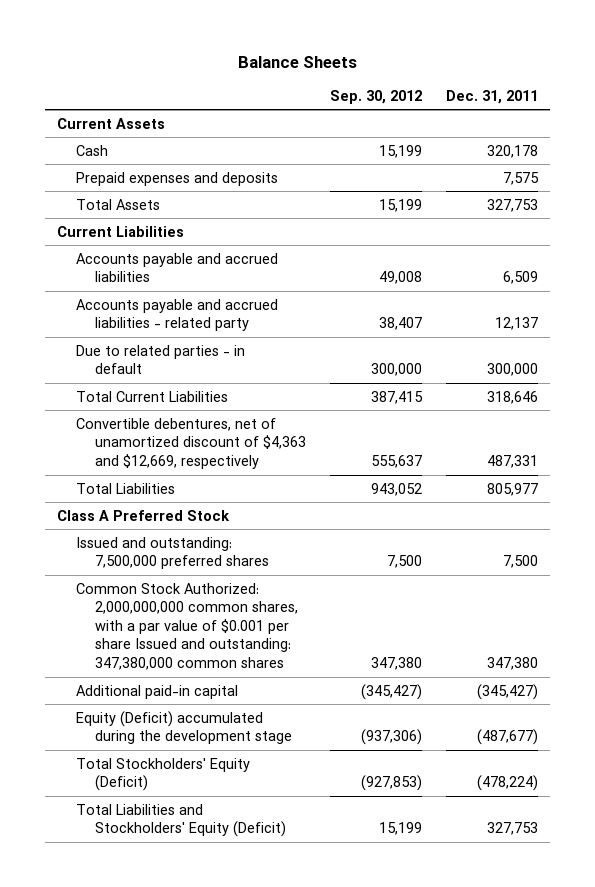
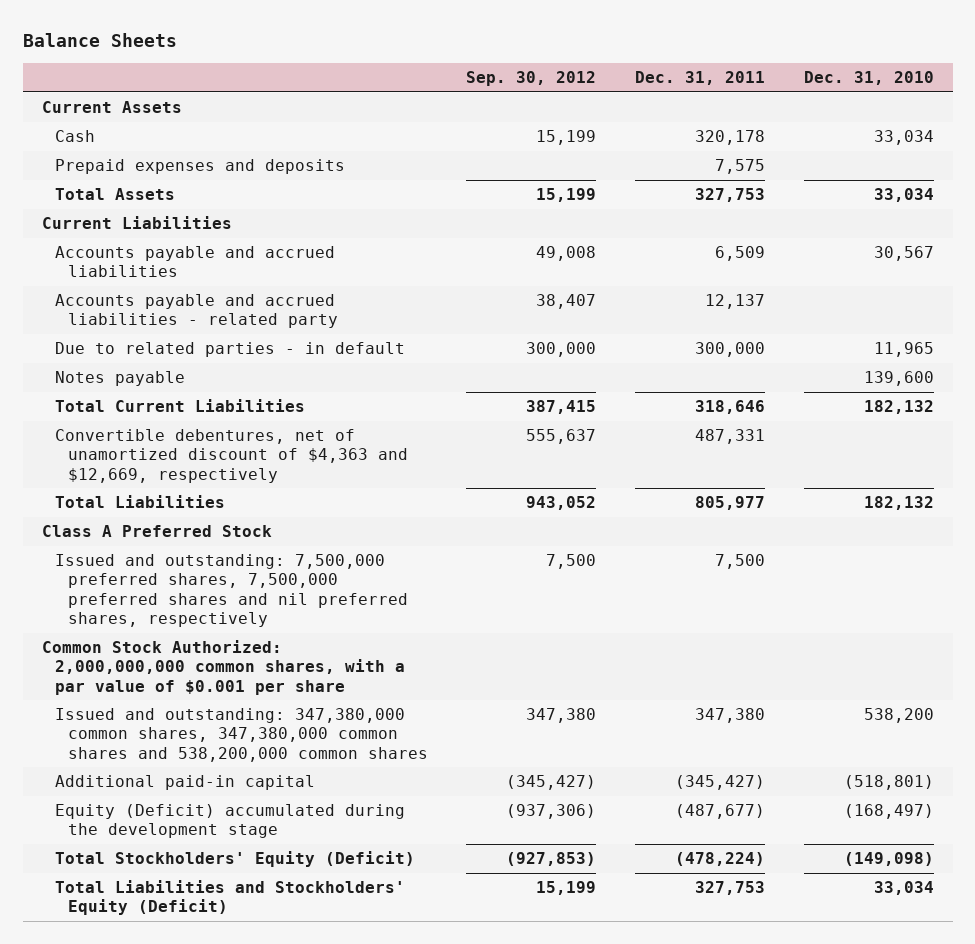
- | Sep. 30, 2012 | Dec. 31, 2011
+ | Sep. 30, 2012 | Dec. 31, 2011 | Dec. 31, 2010
+ Notes payable | | | 139,600
- Issued and outstanding: 7,500,000 preferred shares | 7,500 | 7,500
- Common Stock Authorized: 2,000,000,000 common shares, with a par value of $0.001 per share Issued and outstanding: 347,380,000 common shares | 347,380 | 347,380
+ Issued and outstanding: 7,500,000 preferred shares, 7,500,000 preferred shares and nil preferred shares, respectively | 7,500 | 7,500 |
+ Common Stock Authorized: 2,000,000,000 common shares, with a par value of $0.001 per share
+ Issued and outstanding: 347,380,000 common shares, 347,380,000 common shares and 538,200,000 common shares | 347,380 | 347,380 | 538,200

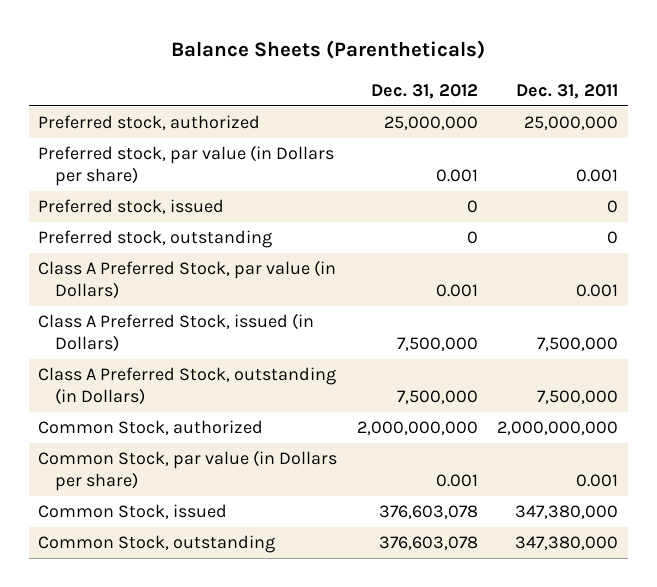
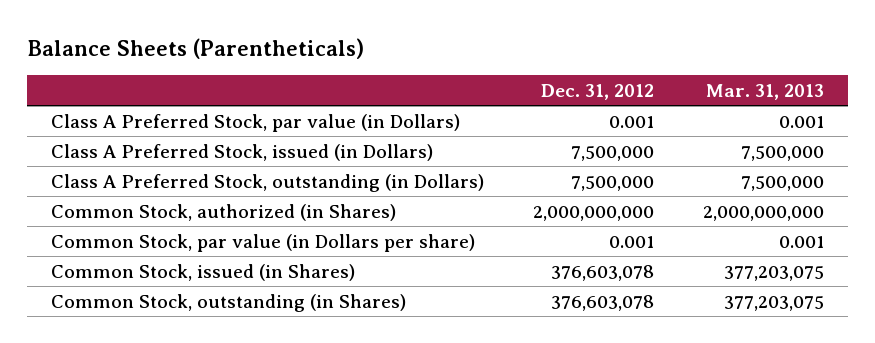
- | Dec. 31, 2012 | Dec. 31, 2011
+ | Dec. 31, 2012 | Mar. 31, 2013
- Preferred stock, authorized | 25,000,000 | 25,000,000
- Preferred stock, par value (in Dollars per share) | 0.001 | 0.001
- Preferred stock, issued | 0 | 0
- Preferred stock, outstanding | 0 | 0
- Common Stock, authorized | 2,000,000,000 | 2,000,000,000
+ Common Stock, authorized (in Shares) | 2,000,000,000 | 2,000,000,000
- Common Stock, issued | 376,603,078 | 347,380,000
- Common Stock, outstanding | 376,603,078 | 347,380,000
+ Common Stock, issued (in Shares) | 376,603,078 | 377,203,075
+ Common Stock, outstanding (in Shares) | 376,603,078 | 377,203,075

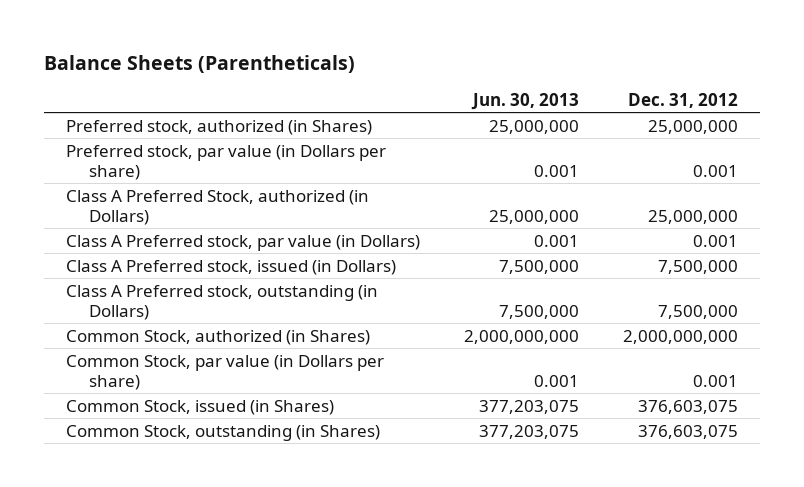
- | Dec. 31, 2012 | Mar. 31, 2013
+ | Jun. 30, 2013 | Dec. 31, 2012
- Class A Preferred Stock, par value (in Dollars) | 0.001 | 0.001
- Class A Preferred Stock, issued (in Dollars) | 7,500,000 | 7,500,000
- Class A Preferred Stock, outstanding (in Dollars) | 7,500,000 | 7,500,000
+ Preferred stock, authorized (in Shares) | 25,000,000 | 25,000,000
+ Preferred stock, par value (in Dollars per share) | 0.001 | 0.001
+ Class A Preferred Stock, authorized (in Dollars) | 25,000,000 | 25,000,000
+ Class A Preferred stock, par value (in Dollars) | 0.001 | 0.001
+ Class A Preferred stock, issued (in Dollars) | 7,500,000 | 7,500,000
+ Class A Preferred stock, outstanding (in Dollars) | 7,500,000 | 7,500,000
- Common Stock, issued (in Shares) | 376,603,078 | 377,203,075
- Common Stock, outstanding (in Shares) | 376,603,078 | 377,203,075
+ Common Stock, issued (in Shares) | 377,203,075 | 376,603,075
+ Common Stock, outstanding (in Shares) | 377,203,075 | 376,603,075

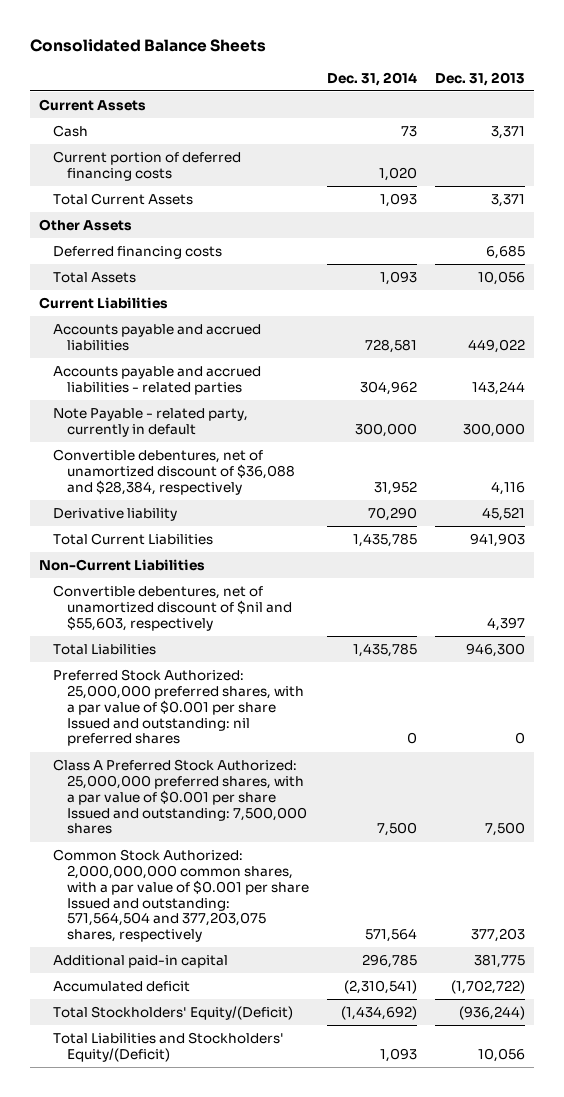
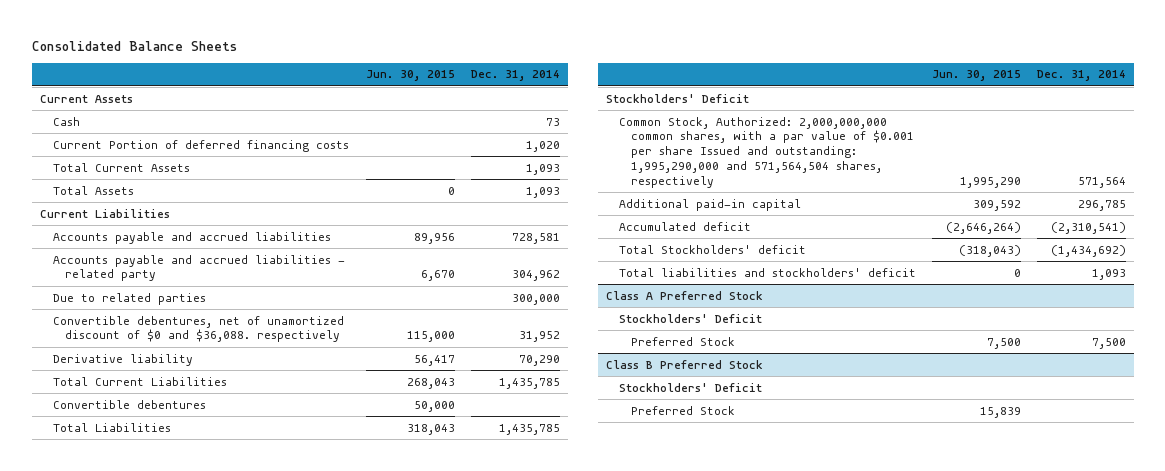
- | Dec. 31, 2014 | Dec. 31, 2013
+ | Jun. 30, 2015 | Dec. 31, 2014
- Current portion of deferred financing costs | 1,020 |
+ Current Portion of deferred financing costs | | 1,020
- Other Assets
- Deferred financing costs | | 6,685
- Accounts payable and accrued liabilities - related parties | 304,962 | 143,244
- Note Payable - related party, currently in default | 300,000 | 300,000
- Convertible debentures, net of unamortized discount of $36,088 and $28,384, respectively | 31,952 | 4,116
+ Accounts payable and accrued liabilities - related party | 6,670 | 304,962
+ Due to related parties | | 300,000
+ Convertible debentures, net of unamortized discount of $0 and $36,088. respectively | 115,000 | 31,952
- Non-Current Liabilities
- Convertible debentures, net of unamortized discount of $nil and $55,603, respectively | | 4,397
+ Convertible debentures | 50,000 |
- Preferred Stock Authorized: 25,000,000 preferred shares, with a par value of $0.001 per share Issued and outstanding: nil preferred shares | 0 | 0
- Class A Preferred Stock Authorized: 25,000,000 preferred shares, with a par value of $0.001 per share Issued and outstanding: 7,500,000 shares | 7,500 | 7,500
- Common Stock Authorized: 2,000,000,000 common shares, with a par value of $0.001 per share Issued and outstanding: 571,564,504 and 377,203,075 shares, respectively | 571,564 | 377,203
+ Stockholders' Deficit
+ Common Stock, Authorized: 2,000,000,000 common shares, with a par value of $0.001 per share Issued and outstanding: 1,995,290,000 and 571,564,504 shares, respectively | 1,995,290 | 571,564
- Total Stockholders' Equity/(Deficit) | (1,434,692) | (936,244)
- Total Liabilities and Stockholders' Equity/(Deficit) | 1,093 | 10,056
+ Total Stockholders' deficit | (318,043) | (1,434,692)
+ Total liabilities and stockholders' deficit | 0 | 1,093
+ Class A Preferred Stock
+ Stockholders' Deficit
+ Preferred Stock | 7,500 | 7,500
+ Class B Preferred Stock
+ Stockholders' Deficit
+ Preferred Stock | 15,839 |

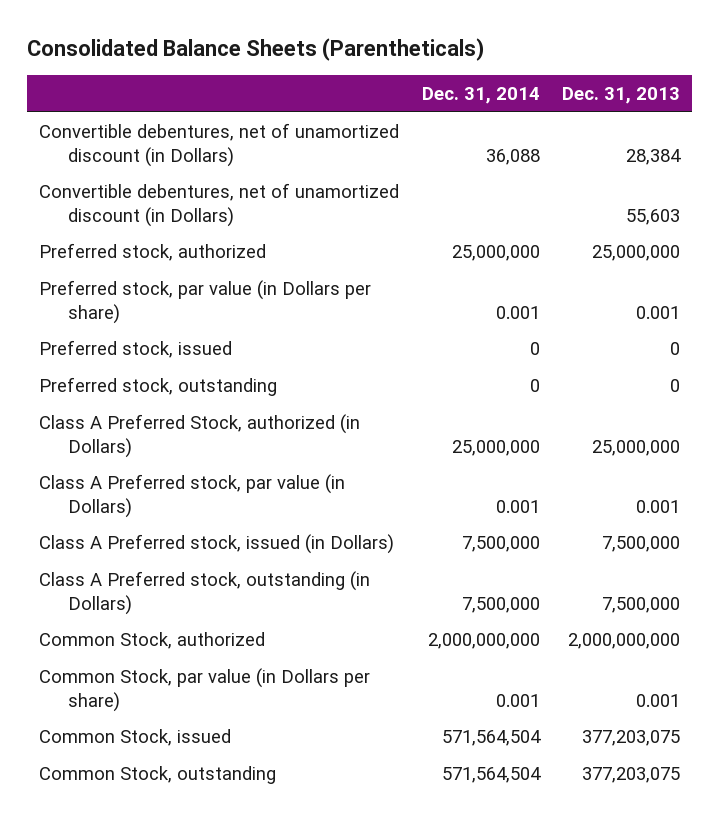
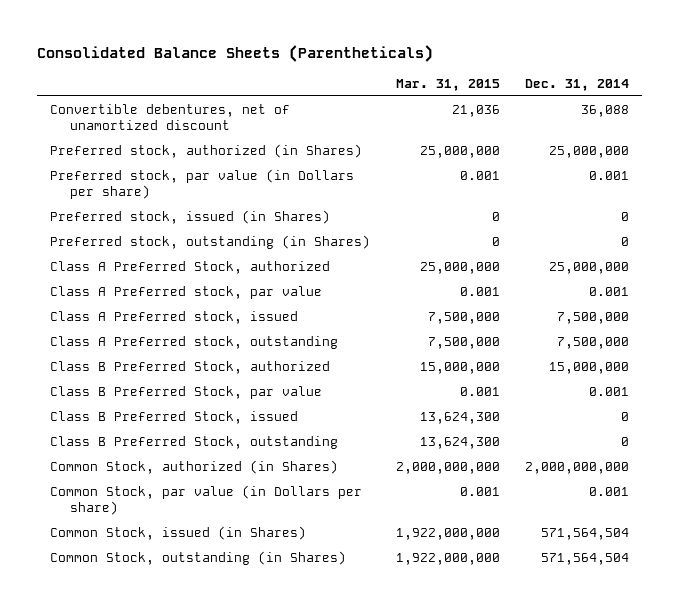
- | Dec. 31, 2014 | Dec. 31, 2013
+ | Mar. 31, 2015 | Dec. 31, 2014
- Convertible debentures, net of unamortized discount (in Dollars) | 36,088 | 28,384
- Convertible debentures, net of unamortized discount (in Dollars) | | 55,603
- Preferred stock, authorized | 25,000,000 | 25,000,000
+ Convertible debentures, net of unamortized discount | 21,036 | 36,088
+ Preferred stock, authorized (in Shares) | 25,000,000 | 25,000,000
- Preferred stock, issued | 0 | 0
- Preferred stock, outstanding | 0 | 0
- Class A Preferred Stock, authorized (in Dollars) | 25,000,000 | 25,000,000
- Class A Preferred stock, par value (in Dollars) | 0.001 | 0.001
- Class A Preferred stock, issued (in Dollars) | 7,500,000 | 7,500,000
- Class A Preferred stock, outstanding (in Dollars) | 7,500,000 | 7,500,000
- Common Stock, authorized | 2,000,000,000 | 2,000,000,000
+ Preferred stock, issued (in Shares) | 0 | 0
+ Preferred stock, outstanding (in Shares) | 0 | 0
+ Class A Preferred Stock, authorized | 25,000,000 | 25,000,000
+ Class A Preferred stock, par value | 0.001 | 0.001
+ Class A Preferred stock, issued | 7,500,000 | 7,500,000
+ Class A Preferred stock, outstanding | 7,500,000 | 7,500,000
+ Class B Preferred Stock, authorized | 15,000,000 | 15,000,000
+ Class B Preferred Stock, par value | 0.001 | 0.001
+ Class B Preferred Stock, issued | 13,624,300 | 0
+ Class B Preferred Stock, outstanding | 13,624,300 | 0
+ Common Stock, authorized (in Shares) | 2,000,000,000 | 2,000,000,000
- Common Stock, issued | 571,564,504 | 377,203,075
- Common Stock, outstanding | 571,564,504 | 377,203,075
+ Common Stock, issued (in Shares) | 1,922,000,000 | 571,564,504
+ Common Stock, outstanding (in Shares) | 1,922,000,000 | 571,564,504

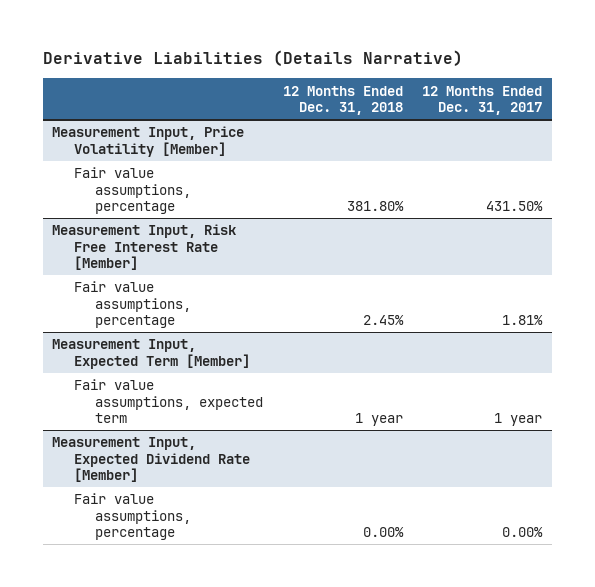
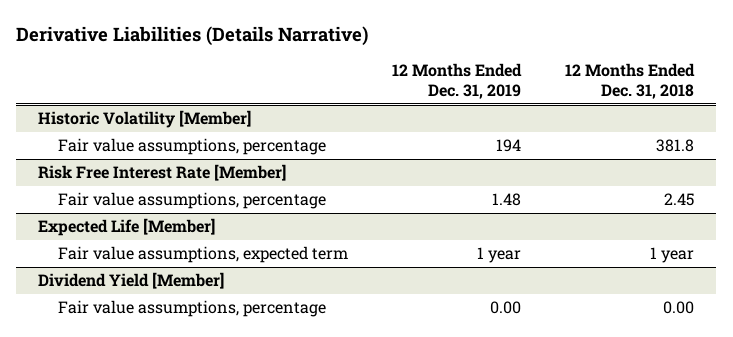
- | 12 Months Ended Dec. 31, 2018 | 12 Months Ended Dec. 31, 2017
+ | 12 Months Ended Dec. 31, 2019 | 12 Months Ended Dec. 31, 2018
- Measurement Input, Price Volatility [Member]
- Fair value assumptions, percentage | 381.80% | 431.50%
- Measurement Input, Risk Free Interest Rate [Member]
- Fair value assumptions, percentage | 2.45% | 1.81%
- Measurement Input, Expected Term [Member]
+ Historic Volatility [Member]
+ Fair value assumptions, percentage | 194 | 381.8
+ Risk Free Interest Rate [Member]
+ Fair value assumptions, percentage | 1.48 | 2.45
+ Expected Life [Member]
- Measurement Input, Expected Dividend Rate [Member]
- Fair value assumptions, percentage | 0.00% | 0.00%
+ Dividend Yield [Member]
+ Fair value assumptions, percentage | 0.00 | 0.00

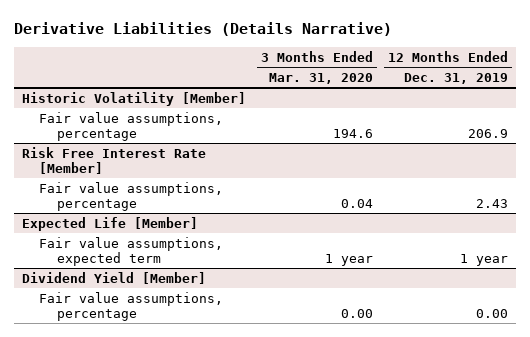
- | 12 Months Ended Dec. 31, 2019 | 12 Months Ended Dec. 31, 2018
+ | 3 Months Ended Mar. 31, 2020 | 12 Months Ended Dec. 31, 2019
@ Historic Volatility [Member]
- Fair value assumptions, percentage | 194 | 381.8
+ Fair value assumptions, percentage | 194.6 | 206.9
@ Risk Free Interest Rate [Member]
- Fair value assumptions, percentage | 1.48 | 2.45
+ Fair value assumptions, percentage | 0.04 | 2.43

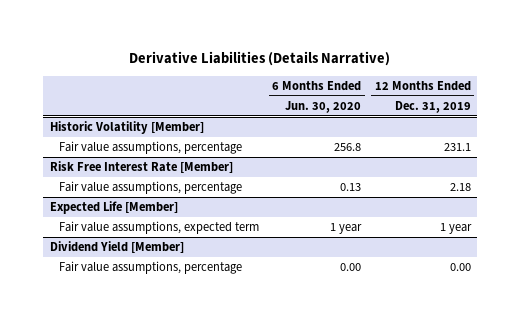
- | 3 Months Ended Mar. 31, 2020 | 12 Months Ended Dec. 31, 2019
+ | 6 Months Ended Jun. 30, 2020 | 12 Months Ended Dec. 31, 2019
@ Historic Volatility [Member]
- Fair value assumptions, percentage | 194.6 | 206.9
+ Fair value assumptions, percentage | 256.8 | 231.1
@ Risk Free Interest Rate [Member]
- Fair value assumptions, percentage | 0.04 | 2.43
+ Fair value assumptions, percentage | 0.13 | 2.18

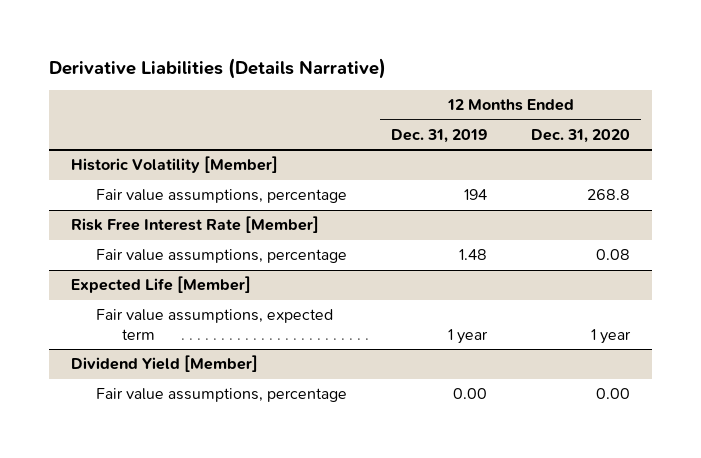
- | 6 Months Ended Jun. 30, 2020 | 12 Months Ended Dec. 31, 2019
+ | 12 Months Ended Dec. 31, 2019 | 12 Months Ended Dec. 31, 2020
@ Historic Volatility [Member]
- Fair value assumptions, percentage | 256.8 | 231.1
+ Fair value assumptions, percentage | 194 | 268.8
@ Risk Free Interest Rate [Member]
- Fair value assumptions, percentage | 0.13 | 2.18
+ Fair value assumptions, percentage | 1.48 | 0.08

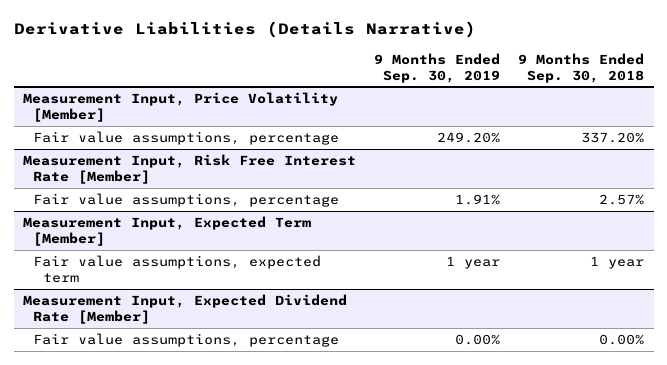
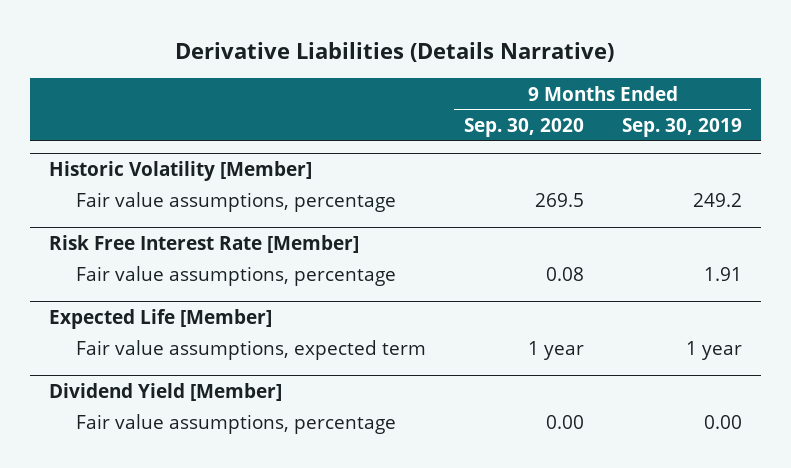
- | 9 Months Ended Sep. 30, 2019 | 9 Months Ended Sep. 30, 2018
+ | 9 Months Ended Sep. 30, 2020 | 9 Months Ended Sep. 30, 2019
- Measurement Input, Price Volatility [Member]
- Fair value assumptions, percentage | 249.20% | 337.20%
- Measurement Input, Risk Free Interest Rate [Member]
- Fair value assumptions, percentage | 1.91% | 2.57%
- Measurement Input, Expected Term [Member]
+ Historic Volatility [Member]
+ Fair value assumptions, percentage | 269.5 | 249.2
+ Risk Free Interest Rate [Member]
+ Fair value assumptions, percentage | 0.08 | 1.91
+ Expected Life [Member]
- Measurement Input, Expected Dividend Rate [Member]
- Fair value assumptions, percentage | 0.00% | 0.00%
+ Dividend Yield [Member]
+ Fair value assumptions, percentage | 0.00 | 0.00

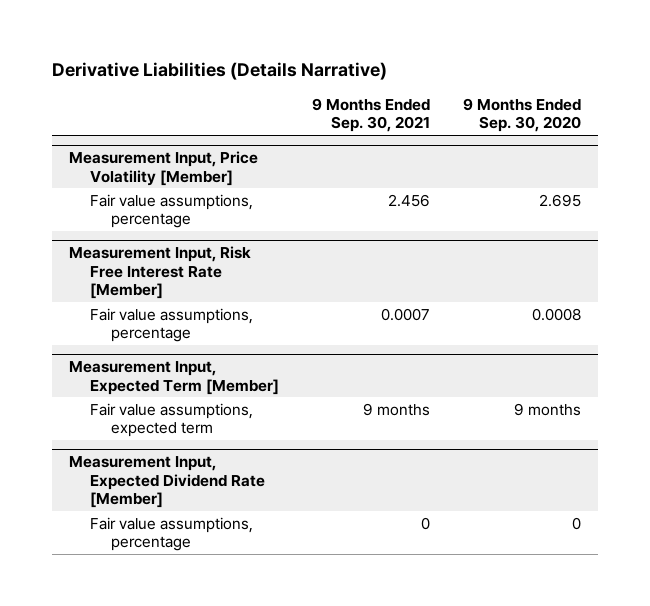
- | 9 Months Ended Sep. 30, 2020 | 9 Months Ended Sep. 30, 2019
+ | 9 Months Ended Sep. 30, 2021 | 9 Months Ended Sep. 30, 2020
- Historic Volatility [Member]
- Fair value assumptions, percentage | 269.5 | 249.2
- Risk Free Interest Rate [Member]
- Fair value assumptions, percentage | 0.08 | 1.91
- Expected Life [Member]
- Fair value assumptions, expected term | 1 year | 1 year
- Dividend Yield [Member]
- Fair value assumptions, percentage | 0.00 | 0.00
+ Measurement Input, Price Volatility [Member]
+ Fair value assumptions, percentage | 2.456 | 2.695
+ Measurement Input, Risk Free Interest Rate [Member]
+ Fair value assumptions, percentage | 0.0007 | 0.0008
+ Measurement Input, Expected Term [Member]
+ Fair value assumptions, expected term | 9 months | 9 months
+ Measurement Input, Expected Dividend Rate [Member]
+ Fair value assumptions, percentage | 0 | 0

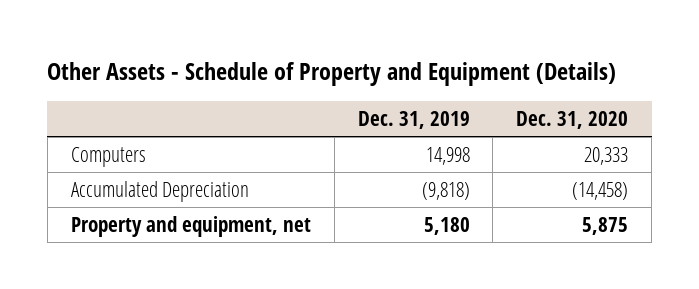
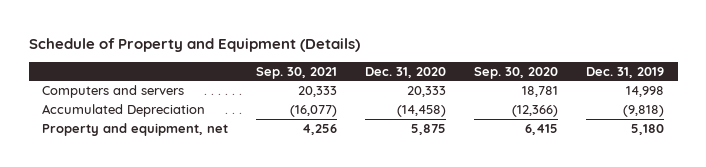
- Other Assets - Schedule of Property and Equipment (Details)
+ Schedule of Property and Equipment (Details)
- | Dec. 31, 2019 | Dec. 31, 2020
+ | Sep. 30, 2021 | Dec. 31, 2020 | Sep. 30, 2020 | Dec. 31, 2019
- Computers | 14,998 | 20,333
+ Computers and servers | 20,333 | 20,333 | 18,781 | 14,998

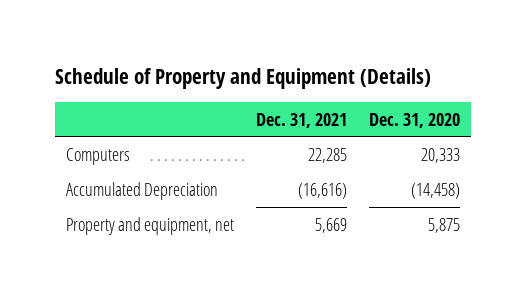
- | Sep. 30, 2021 | Dec. 31, 2020 | Sep. 30, 2020 | Dec. 31, 2019
+ | Dec. 31, 2021 | Dec. 31, 2020
- Computers and servers | 20,333 | 20,333 | 18,781 | 14,998
+ Computers | 22,285 | 20,333

